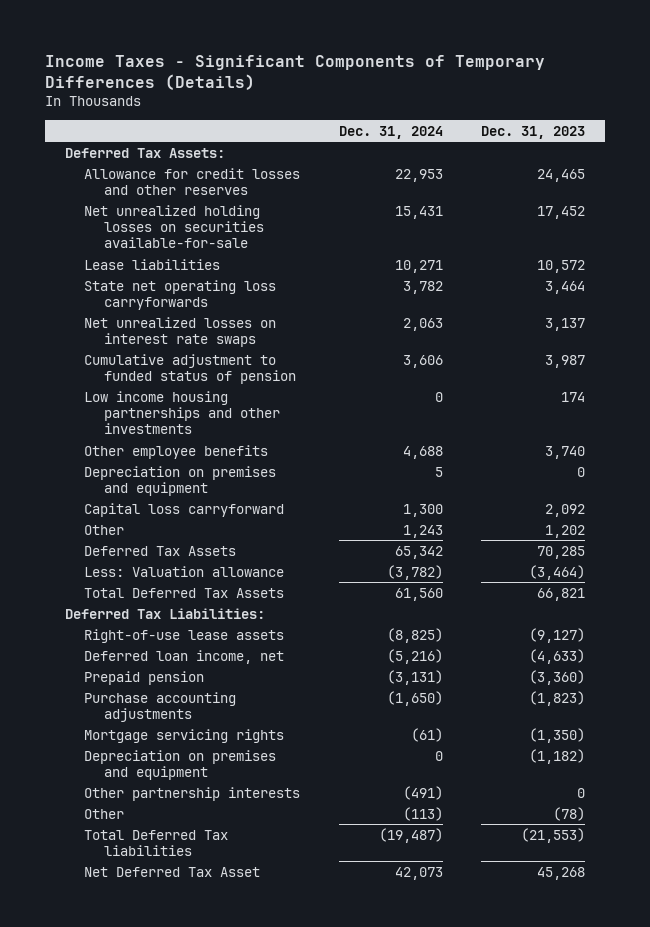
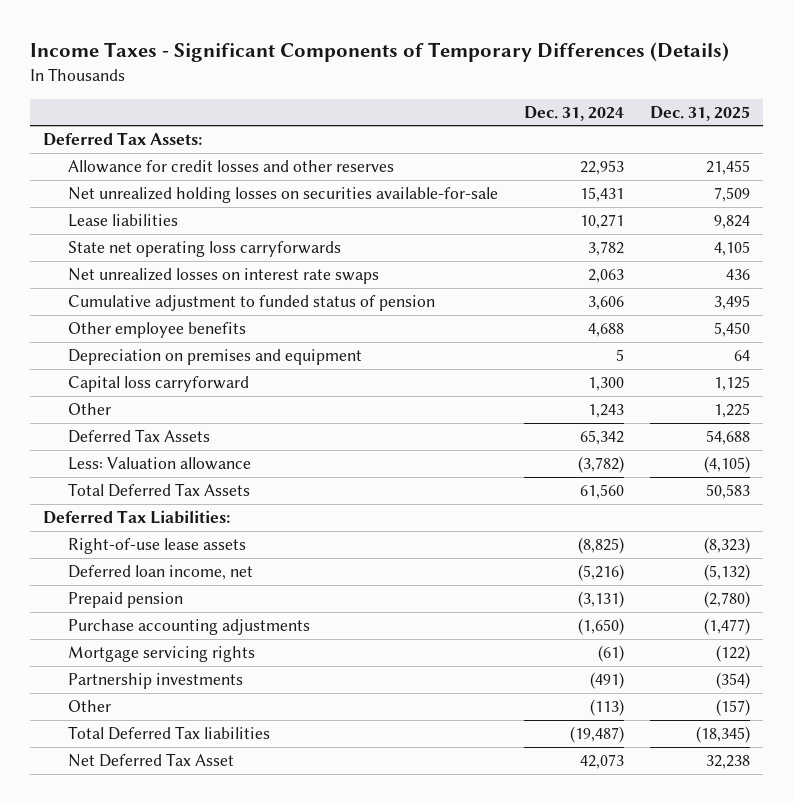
- | Dec. 31, 2024 | Dec. 31, 2023
+ | Dec. 31, 2024 | Dec. 31, 2025
- Low income housing partnerships and other investments | 0 | 174
- Depreciation on premises and equipment | 0 | (1,182)
- Other partnership interests | (491) | 0
+ Partnership investments | (491) | (354)

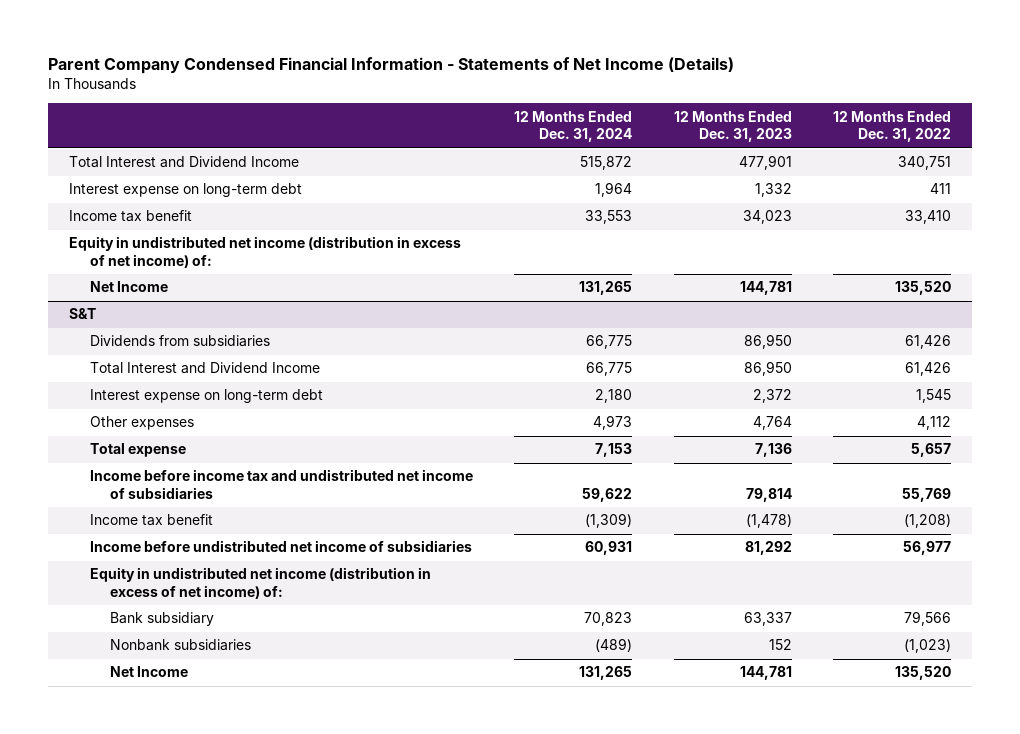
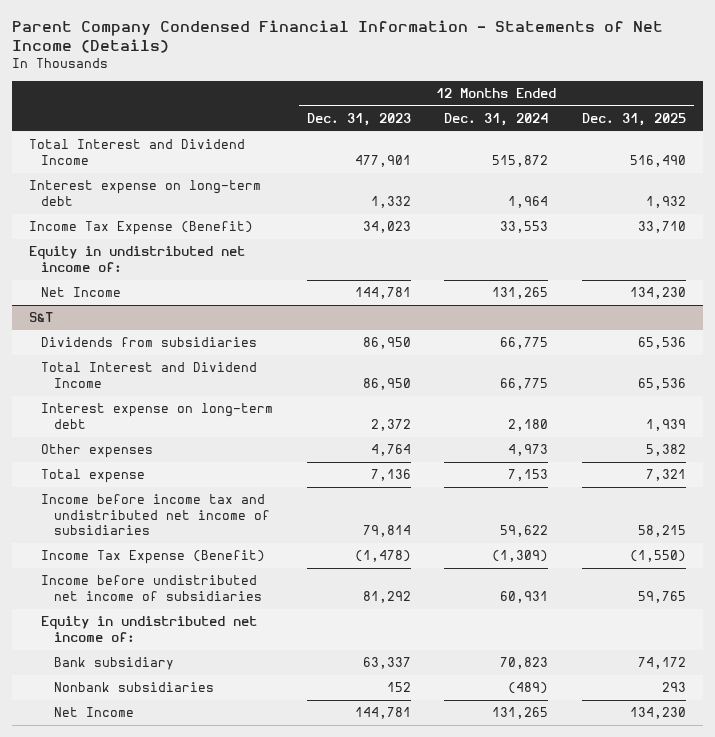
- | 12 Months Ended Dec. 31, 2024 | 12 Months Ended Dec. 31, 2023 | 12 Months Ended Dec. 31, 2022
+ | 12 Months Ended Dec. 31, 2023 | 12 Months Ended Dec. 31, 2024 | 12 Months Ended Dec. 31, 2025
- Income tax benefit | 33,553 | 34,023 | 33,410
- Equity in undistributed net income (distribution in excess of net income) of:
+ Income Tax Expense (Benefit) | 34,023 | 33,553 | 33,710
+ Equity in undistributed net income of:
@ S&T
- Income tax benefit | (1,309) | (1,478) | (1,208)
+ Income Tax Expense (Benefit) | (1,478) | (1,309) | (1,550)
- Equity in undistributed net income (distribution in excess of net income) of:
+ Equity in undistributed net income of:

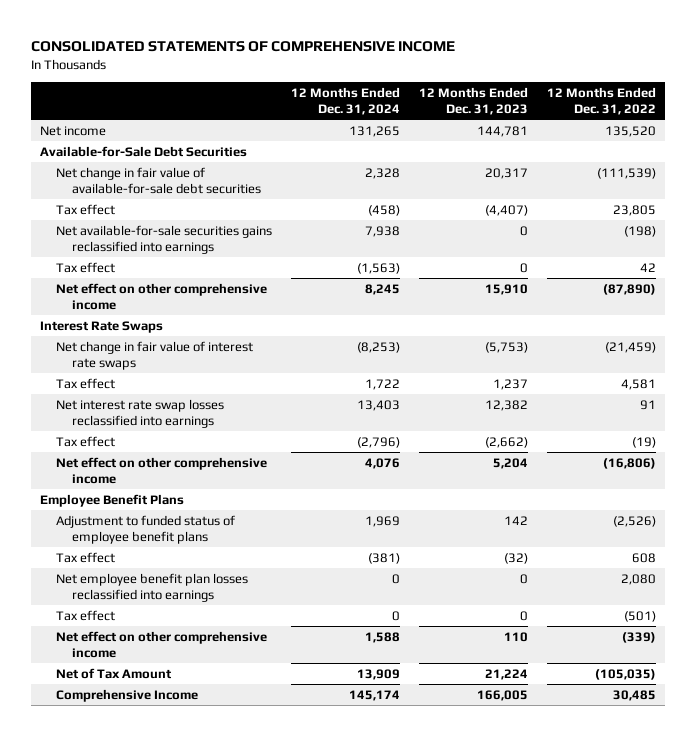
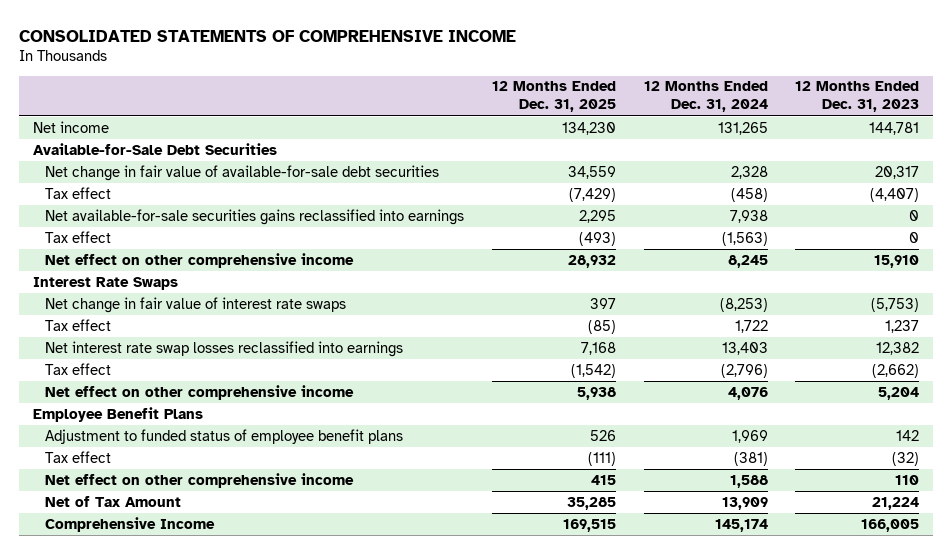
- | 12 Months Ended Dec. 31, 2024 | 12 Months Ended Dec. 31, 2023 | 12 Months Ended Dec. 31, 2022
+ | 12 Months Ended Dec. 31, 2025 | 12 Months Ended Dec. 31, 2024 | 12 Months Ended Dec. 31, 2023
- Net employee benefit plan losses reclassified into earnings | 0 | 0 | 2,080
- Tax effect | 0 | 0 | (501)

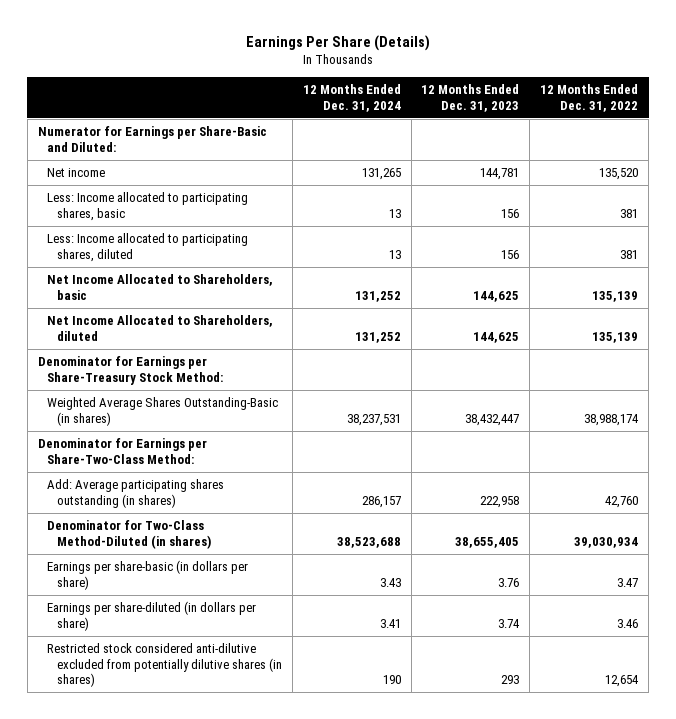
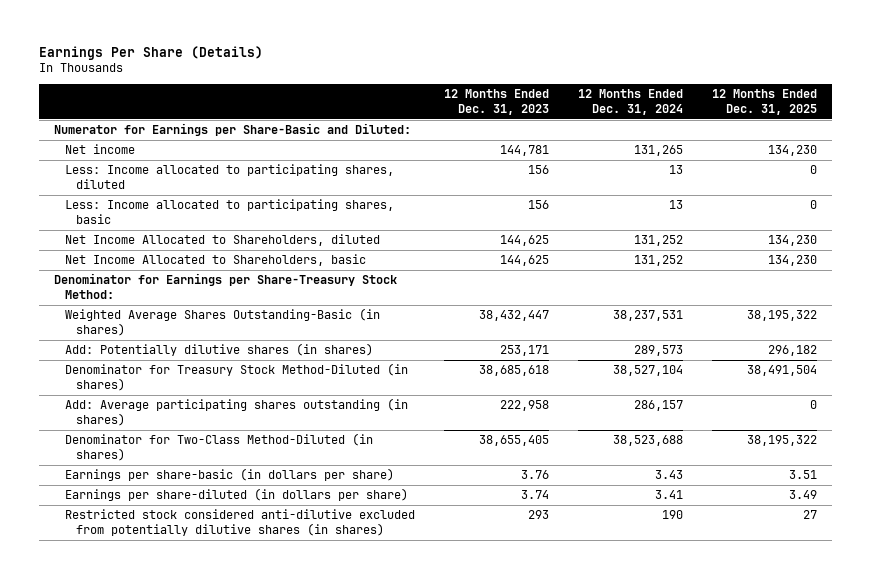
- | 12 Months Ended Dec. 31, 2024 | 12 Months Ended Dec. 31, 2023 | 12 Months Ended Dec. 31, 2022
+ | 12 Months Ended Dec. 31, 2023 | 12 Months Ended Dec. 31, 2024 | 12 Months Ended Dec. 31, 2025
moved down: Less: Income allocated to participating shares, basic | 156 | 13 | 0
moved down: Net Income Allocated to Shareholders, basic | 144,625 | 131,252 | 134,230
- Denominator for Earnings per Share-Two-Class Method:
+ Add: Potentially dilutive shares (in shares) | 253,171 | 289,573 | 296,182
+ Denominator for Treasury Stock Method-Diluted (in shares) | 38,685,618 | 38,527,104 | 38,491,504

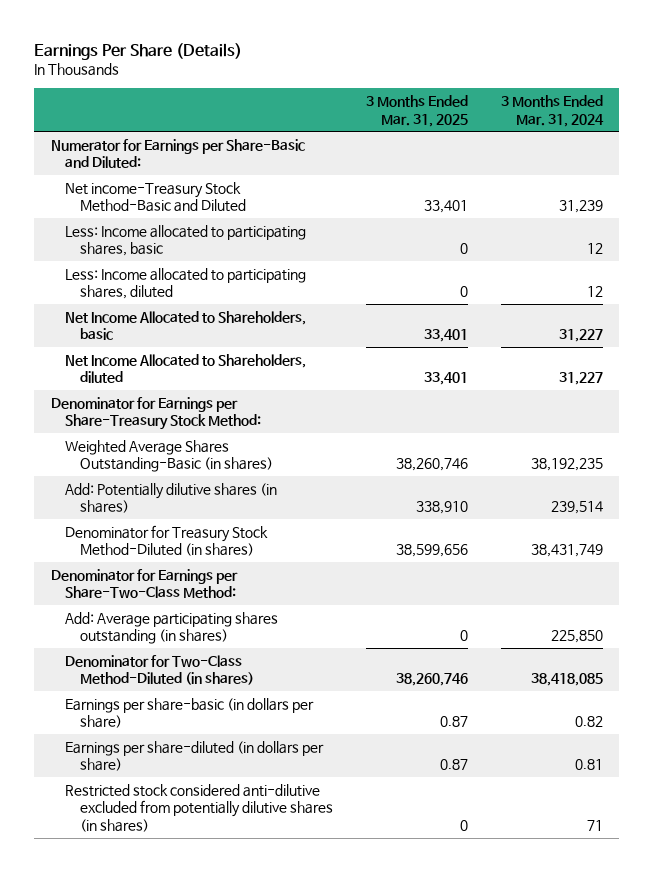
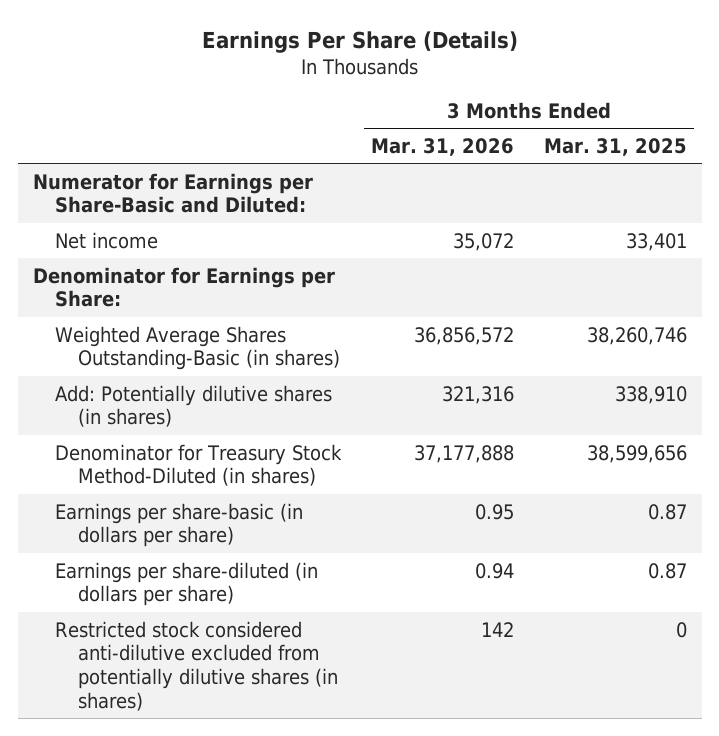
- | 3 Months Ended Mar. 31, 2025 | 3 Months Ended Mar. 31, 2024
+ | 3 Months Ended Mar. 31, 2026 | 3 Months Ended Mar. 31, 2025
- Net income-Treasury Stock Method-Basic and Diluted | 33,401 | 31,239
- Less: Income allocated to participating shares, basic | 0 | 12
- Less: Income allocated to participating shares, diluted | 0 | 12
- Net Income Allocated to Shareholders, basic | 33,401 | 31,227
- Net Income Allocated to Shareholders, diluted | 33,401 | 31,227
- Denominator for Earnings per Share-Treasury Stock Method:
+ Net income | 35,072 | 33,401
+ Denominator for Earnings per Share:
- Denominator for Earnings per Share-Two-Class Method:
- Add: Average participating shares outstanding (in shares) | 0 | 225,850
- Denominator for Two-Class Method-Diluted (in shares) | 38,260,746 | 38,418,085

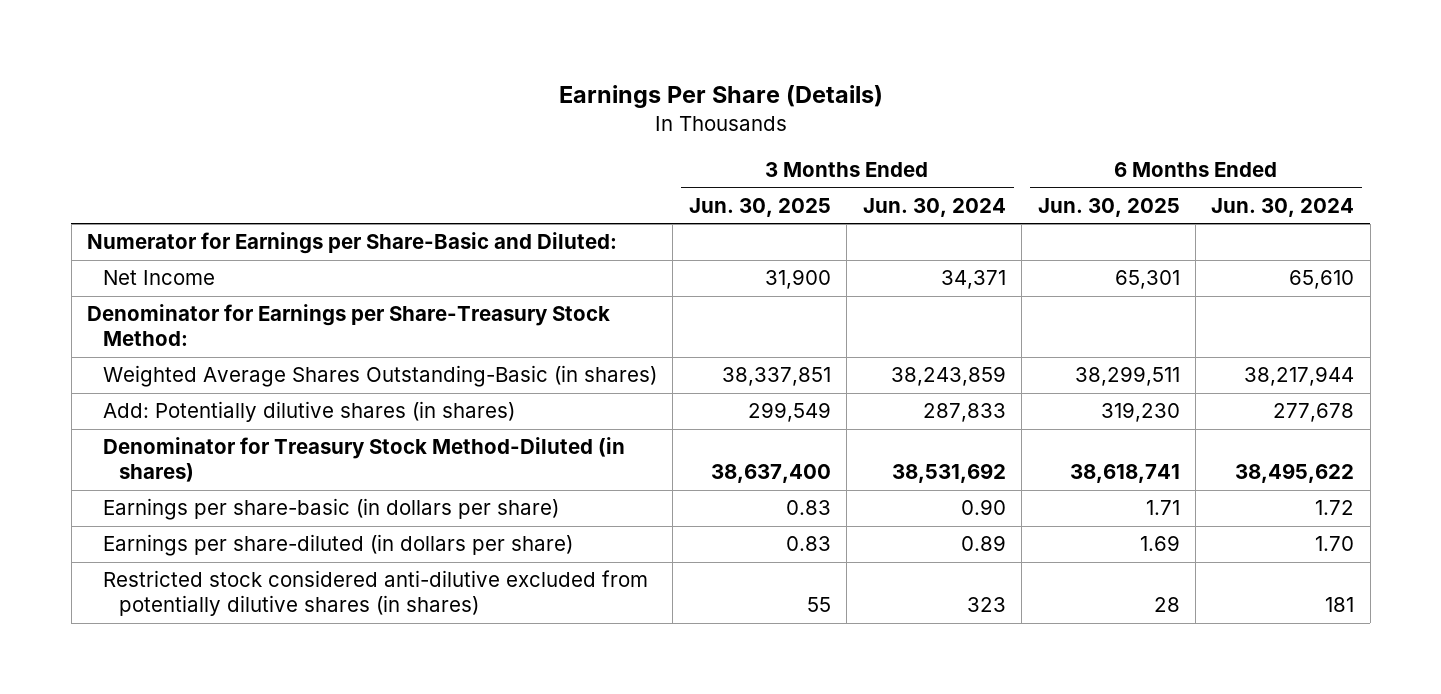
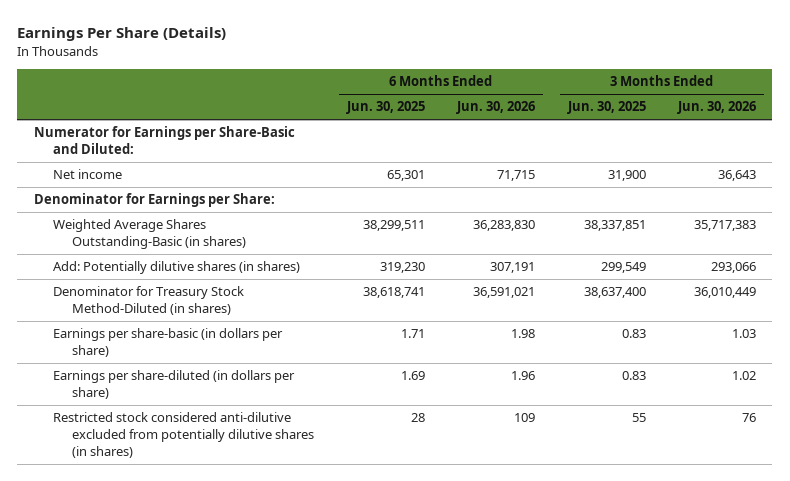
- | 3 Months Ended Jun. 30, 2025 | 3 Months Ended Jun. 30, 2024 | 6 Months Ended Jun. 30, 2025 | 6 Months Ended Jun. 30, 2024
+ | 6 Months Ended Jun. 30, 2025 | 6 Months Ended Jun. 30, 2026 | 3 Months Ended Jun. 30, 2025 | 3 Months Ended Jun. 30, 2026
- Net Income | 31,900 | 34,371 | 65,301 | 65,610
- Denominator for Earnings per Share-Treasury Stock Method:
+ Net income | 65,301 | 71,715 | 31,900 | 36,643
+ Denominator for Earnings per Share:

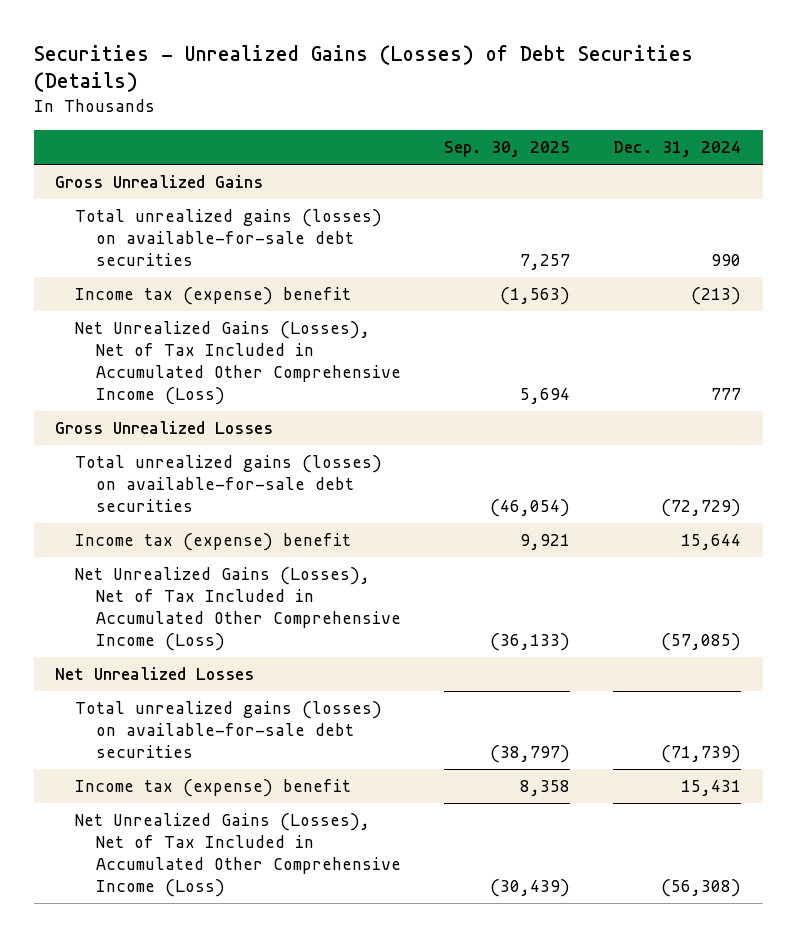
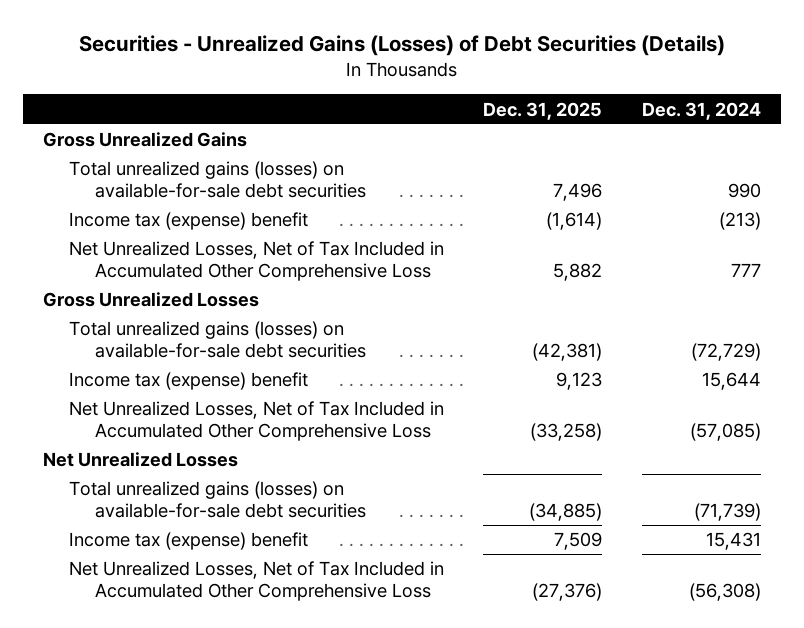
- | Sep. 30, 2025 | Dec. 31, 2024
+ | Dec. 31, 2025 | Dec. 31, 2024
- Net Unrealized Gains (Losses), Net of Tax Included in Accumulated Other Comprehensive Income (Loss) | 5,694 | 777
+ Net Unrealized Losses, Net of Tax Included in Accumulated Other Comprehensive Loss | 5,882 | 777
- Net Unrealized Gains (Losses), Net of Tax Included in Accumulated Other Comprehensive Income (Loss) | (36,133) | (57,085)
+ Net Unrealized Losses, Net of Tax Included in Accumulated Other Comprehensive Loss | (33,258) | (57,085)
- Net Unrealized Gains (Losses), Net of Tax Included in Accumulated Other Comprehensive Income (Loss) | (30,439) | (56,308)
+ Net Unrealized Losses, Net of Tax Included in Accumulated Other Comprehensive Loss | (27,376) | (56,308)

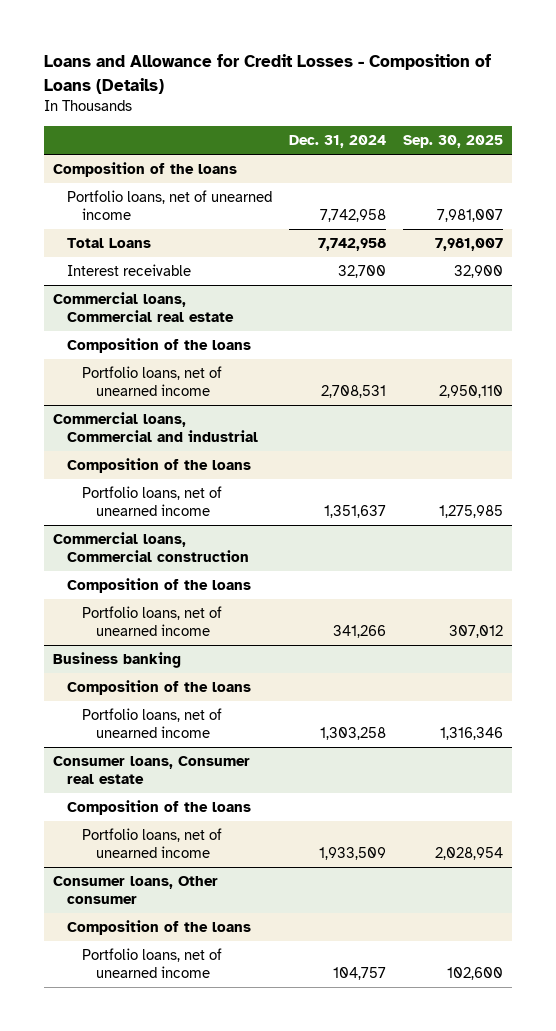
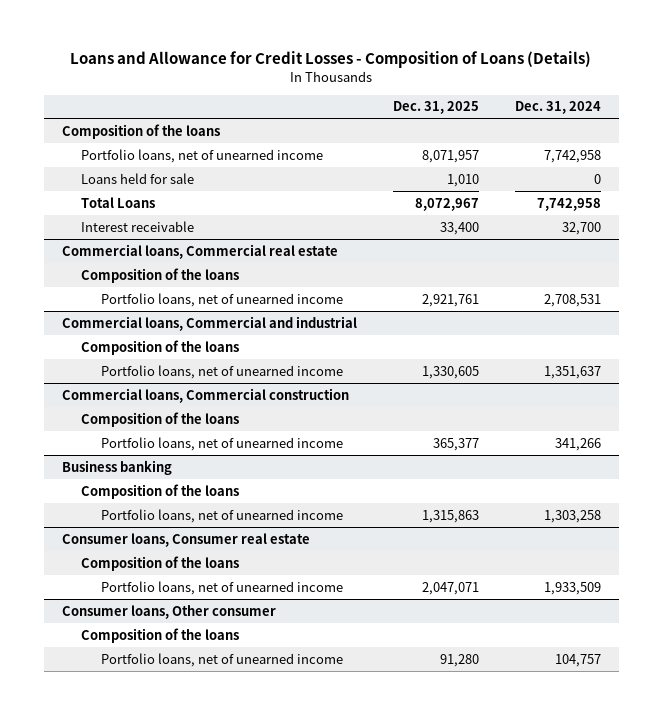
- | Dec. 31, 2024 | Sep. 30, 2025
+ | Dec. 31, 2025 | Dec. 31, 2024
+ Loans held for sale | 1,010 | 0

